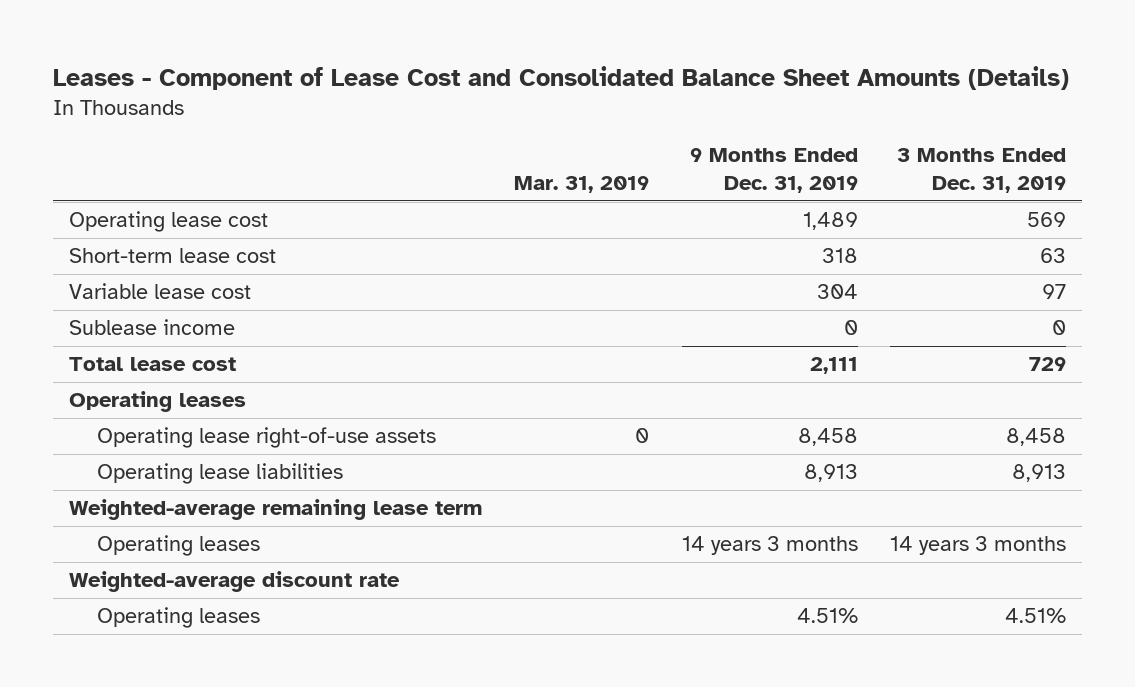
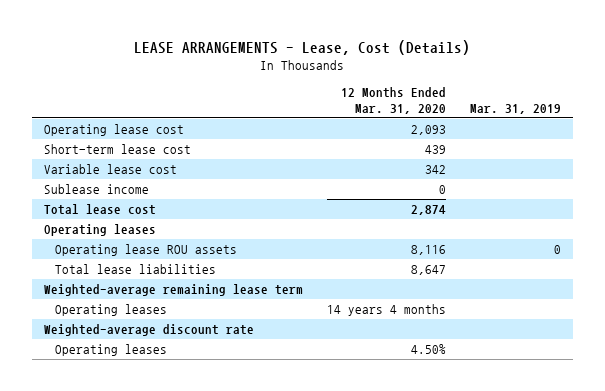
- Leases - Component of Lease Cost and Consolidated Balance Sheet Amounts (Details)
+ LEASE ARRANGEMENTS - Lease, Cost (Details)
- | Mar. 31, 2019 | 9 Months Ended Dec. 31, 2019 | 3 Months Ended Dec. 31, 2019
+ | 12 Months Ended Mar. 31, 2020 | Mar. 31, 2019
- Operating lease right-of-use assets | 0 | 8,458 | 8,458
- Operating lease liabilities | | 8,913 | 8,913
+ Operating lease ROU assets | 8,116 | 0
+ Total lease liabilities | 8,647 |

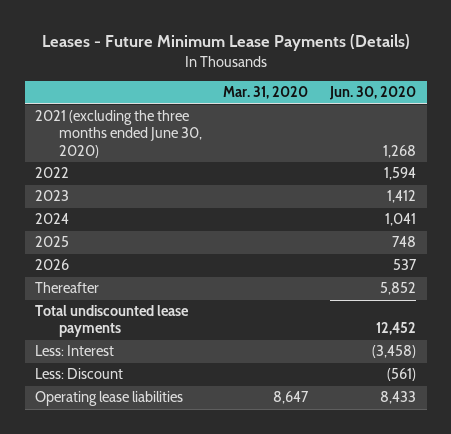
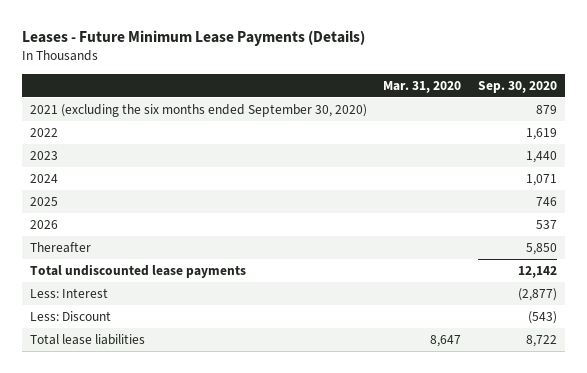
- | Mar. 31, 2020 | Jun. 30, 2020
+ | Mar. 31, 2020 | Sep. 30, 2020
- 2021 (excluding the three months ended June 30, 2020) | | 1,268
+ 2021 (excluding the six months ended September 30, 2020) | | 879
- Operating lease liabilities | 8,647 | 8,433
+ Total lease liabilities | 8,647 | 8,722

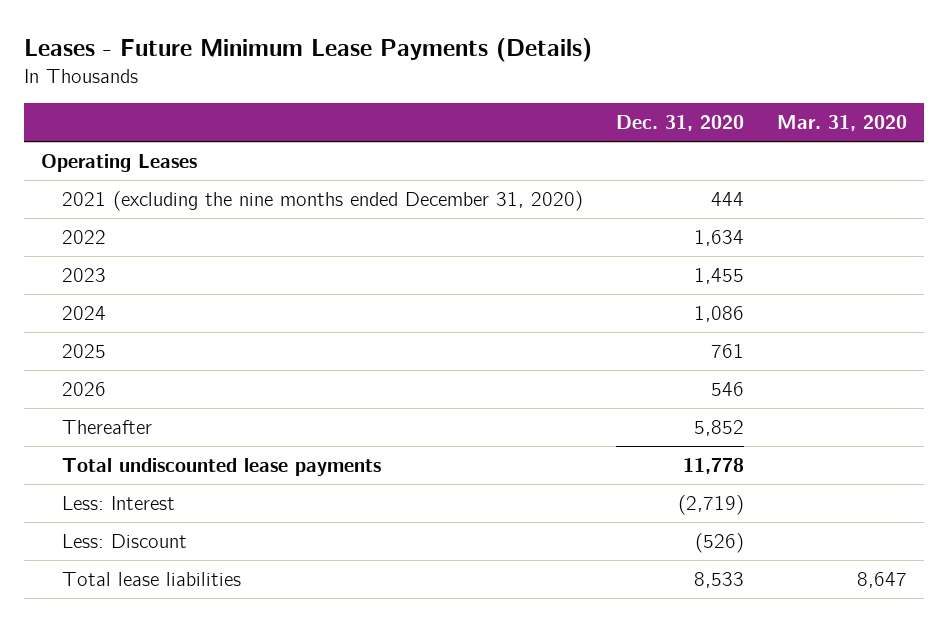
- | Mar. 31, 2020 | Sep. 30, 2020
+ | Dec. 31, 2020 | Mar. 31, 2020
- 2021 (excluding the six months ended September 30, 2020) | | 879
+ Operating Leases
+ 2021 (excluding the nine months ended December 31, 2020) | 444 |

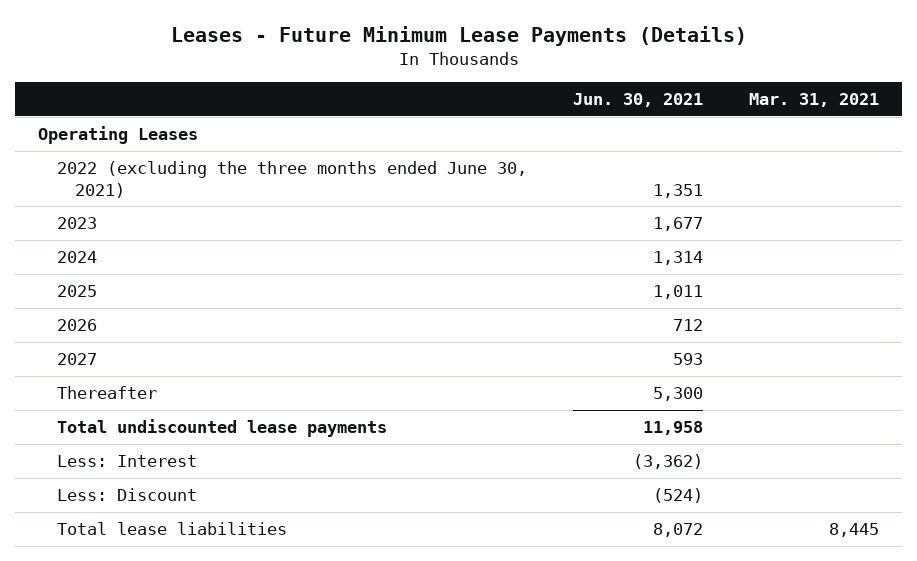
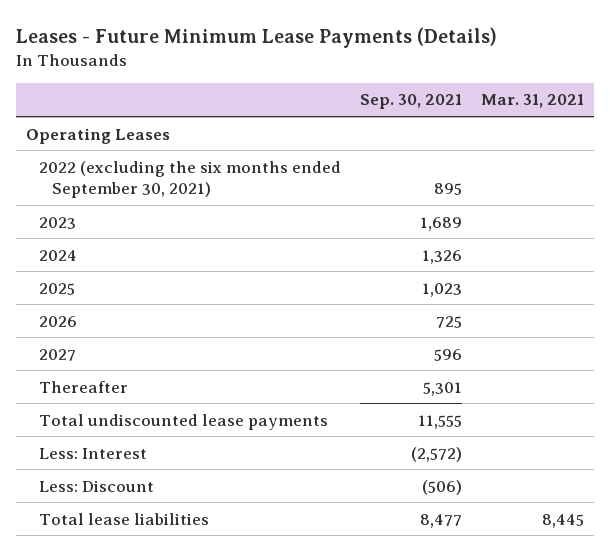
- | Jun. 30, 2021 | Mar. 31, 2021
+ | Sep. 30, 2021 | Mar. 31, 2021
- 2022 (excluding the three months ended June 30, 2021) | 1,351 |
+ 2022 (excluding the six months ended September 30, 2021) | 895 |

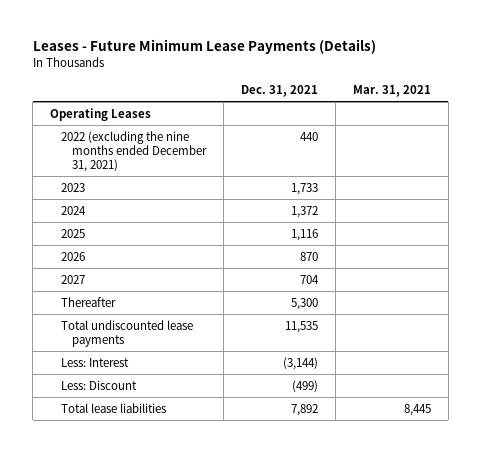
- | Sep. 30, 2021 | Mar. 31, 2021
+ | Dec. 31, 2021 | Mar. 31, 2021
- 2022 (excluding the six months ended September 30, 2021) | 895 |
+ 2022 (excluding the nine months ended December 31, 2021) | 440 |

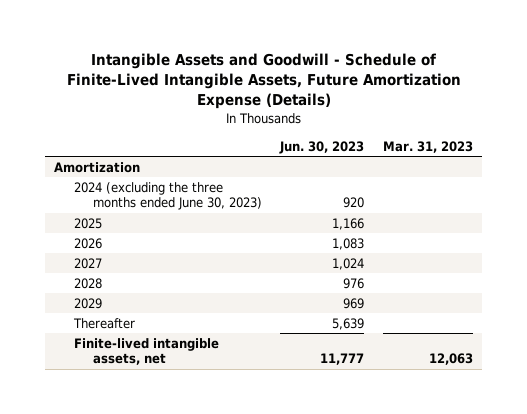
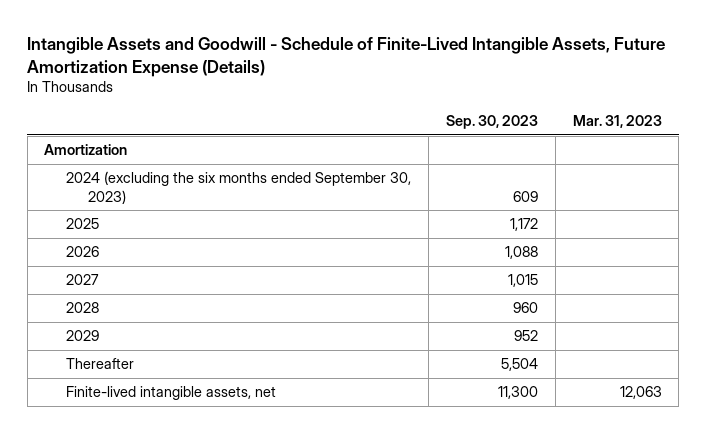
- | Jun. 30, 2023 | Mar. 31, 2023
+ | Sep. 30, 2023 | Mar. 31, 2023
- 2024 (excluding the three months ended June 30, 2023) | 920 |
+ 2024 (excluding the six months ended September 30, 2023) | 609 |

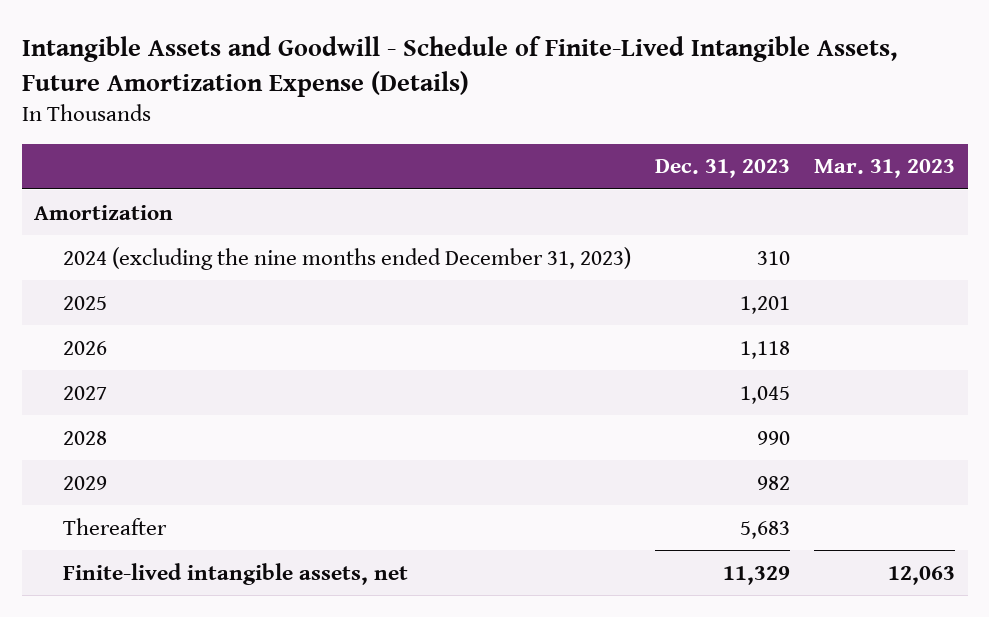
- | Sep. 30, 2023 | Mar. 31, 2023
+ | Dec. 31, 2023 | Mar. 31, 2023
- 2024 (excluding the six months ended September 30, 2023) | 609 |
+ 2024 (excluding the nine months ended December 31, 2023) | 310 |

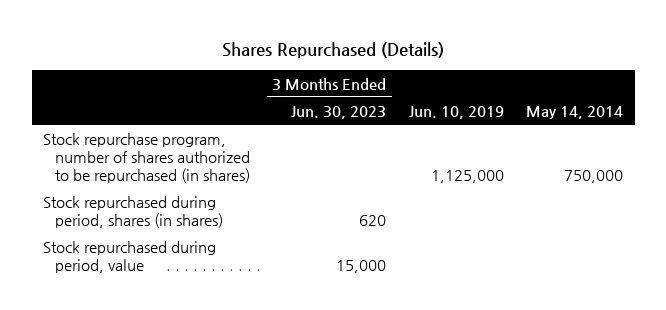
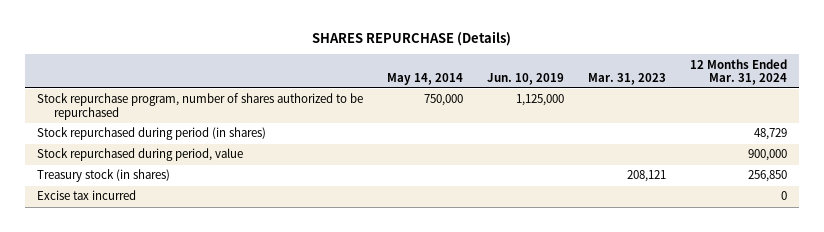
- Shares Repurchased (Details)
+ SHARES REPURCHASE (Details)
- | 3 Months Ended Jun. 30, 2023 | Jun. 10, 2019 | May 14, 2014
+ | May 14, 2014 | Jun. 10, 2019 | Mar. 31, 2023 | 12 Months Ended Mar. 31, 2024
- Stock repurchase program, number of shares authorized to be repurchased (in shares) | | 1,125,000 | 750,000
- Stock repurchased during period, shares (in shares) | 620 | |
+ Stock repurchase program, number of shares authorized to be repurchased | 750,000 | 1,125,000 | |
+ Stock repurchased during period (in shares) | | | | 48,729
+ Treasury stock (in shares) | | | 208,121 | 256,850
+ Excise tax incurred | | | | 0

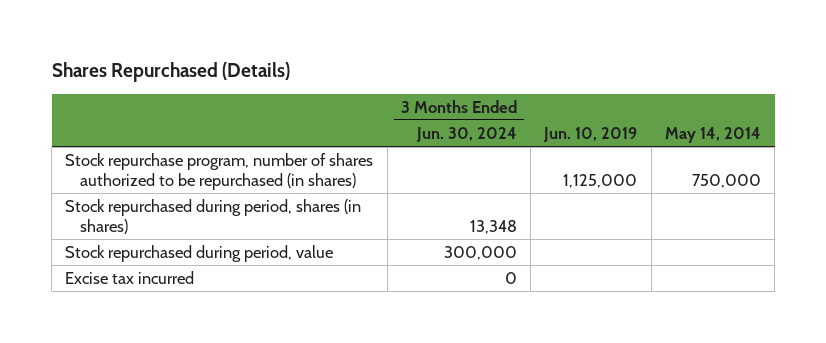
- SHARES REPURCHASE (Details)
+ Shares Repurchased (Details)
- | May 14, 2014 | Jun. 10, 2019 | Mar. 31, 2023 | 12 Months Ended Mar. 31, 2024
+ | 3 Months Ended Jun. 30, 2024 | Jun. 10, 2019 | May 14, 2014
- Stock repurchase program, number of shares authorized to be repurchased | 750,000 | 1,125,000 | |
- Stock repurchased during period (in shares) | | | | 48,729
+ Stock repurchase program, number of shares authorized to be repurchased (in shares) | | 1,125,000 | 750,000
+ Stock repurchased during period, shares (in shares) | 13,348 | |
- Treasury stock (in shares) | | | 208,121 | 256,850

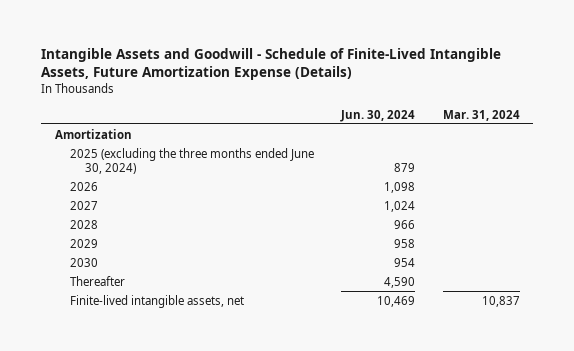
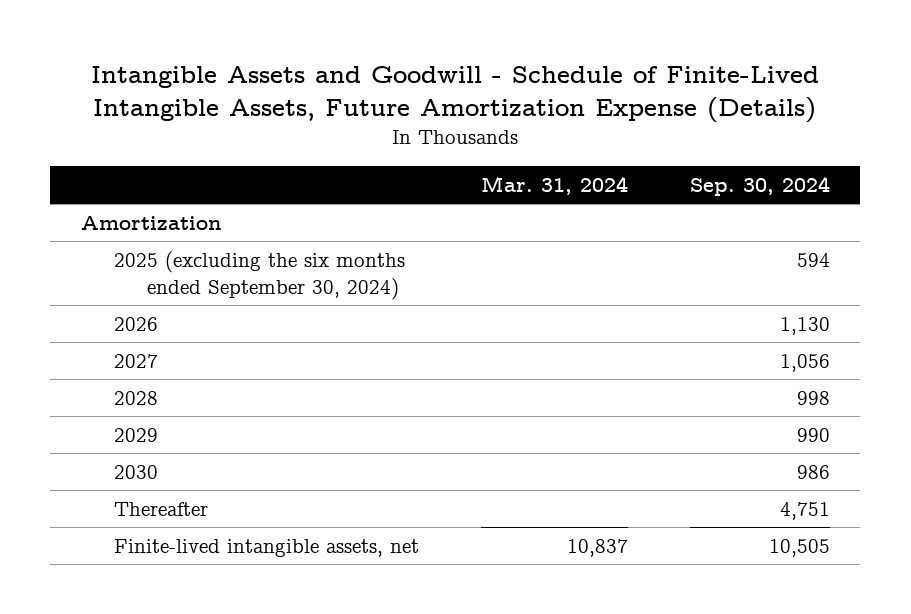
- | Jun. 30, 2024 | Mar. 31, 2024
+ | Mar. 31, 2024 | Sep. 30, 2024
- 2025 (excluding the three months ended June 30, 2024) | 879 |
+ 2025 (excluding the six months ended September 30, 2024) | | 594

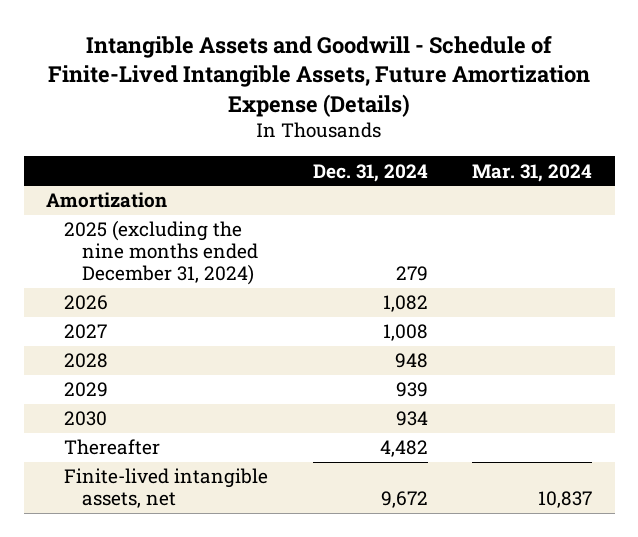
- | Mar. 31, 2024 | Sep. 30, 2024
+ | Dec. 31, 2024 | Mar. 31, 2024
- 2025 (excluding the six months ended September 30, 2024) | | 594
+ 2025 (excluding the nine months ended December 31, 2024) | 279 |

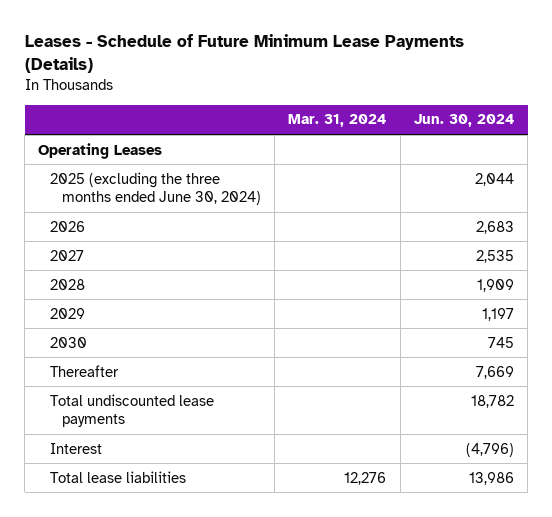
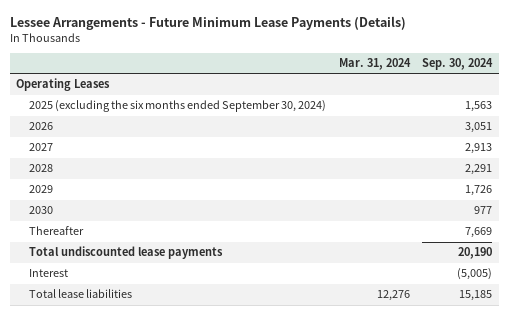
- Leases - Schedule of Future Minimum Lease Payments (Details)
+ Lessee Arrangements - Future Minimum Lease Payments (Details)
- | Mar. 31, 2024 | Jun. 30, 2024
+ | Mar. 31, 2024 | Sep. 30, 2024
- 2025 (excluding the three months ended June 30, 2024) | | 2,044
+ 2025 (excluding the six months ended September 30, 2024) | | 1,563

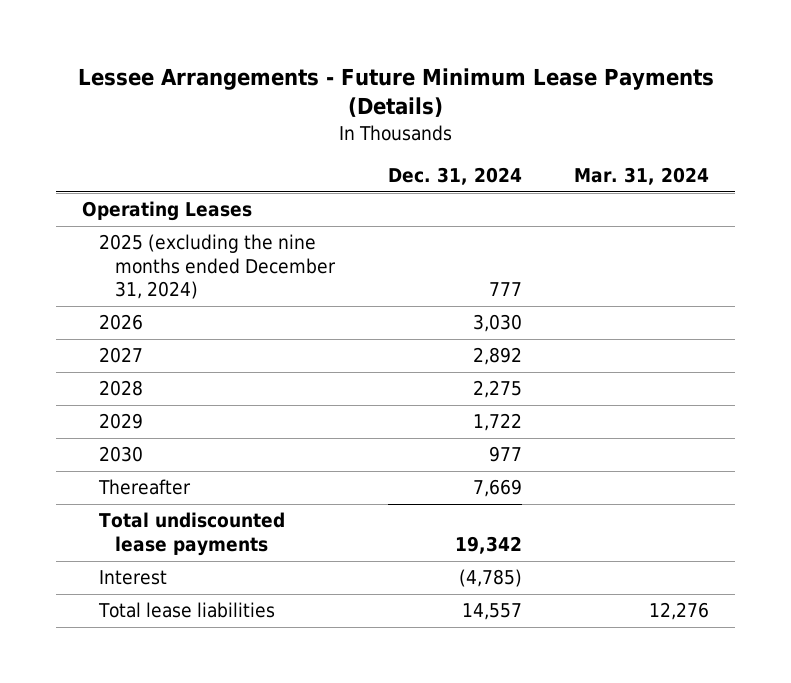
- | Mar. 31, 2024 | Sep. 30, 2024
+ | Dec. 31, 2024 | Mar. 31, 2024
- 2025 (excluding the six months ended September 30, 2024) | | 1,563
+ 2025 (excluding the nine months ended December 31, 2024) | 777 |

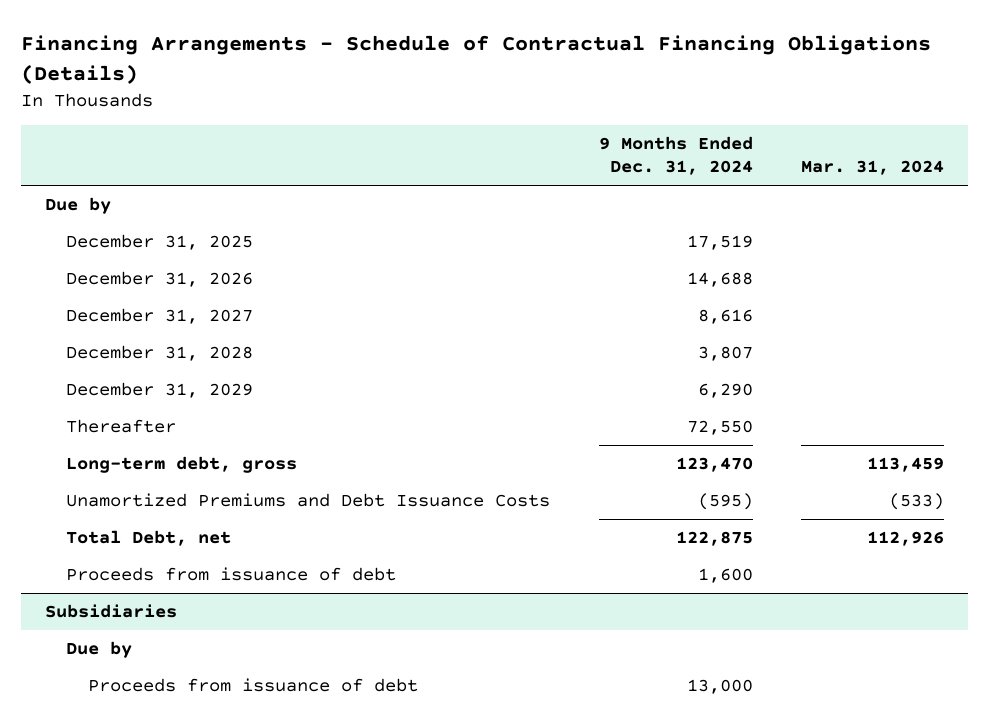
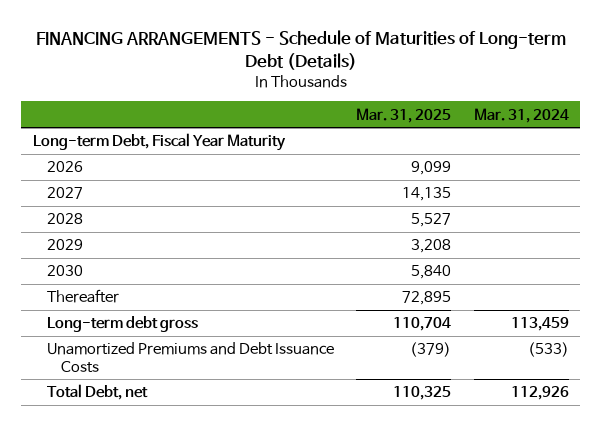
- Financing Arrangements - Schedule of Contractual Financing Obligations (Details)
+ FINANCING ARRANGEMENTS - Schedule of Maturities of Long-term Debt (Details)
- | 9 Months Ended Dec. 31, 2024 | Mar. 31, 2024
+ | Mar. 31, 2025 | Mar. 31, 2024
- Due by
- December 31, 2025 | 17,519 |
- December 31, 2026 | 14,688 |
- December 31, 2027 | 8,616 |
- December 31, 2028 | 3,807 |
- December 31, 2029 | 6,290 |
+ Long-term Debt, Fiscal Year Maturity
+ 2026 | 9,099 |
+ 2027 | 14,135 |
+ 2028 | 5,527 |
+ 2029 | 3,208 |
+ 2030 | 5,840 |
- Long-term debt, gross | 123,470 | 113,459
+ Long-term debt gross | 110,704 | 113,459
- Proceeds from issuance of debt | 1,600 |
- Subsidiaries
- Due by
- Proceeds from issuance of debt | 13,000 |

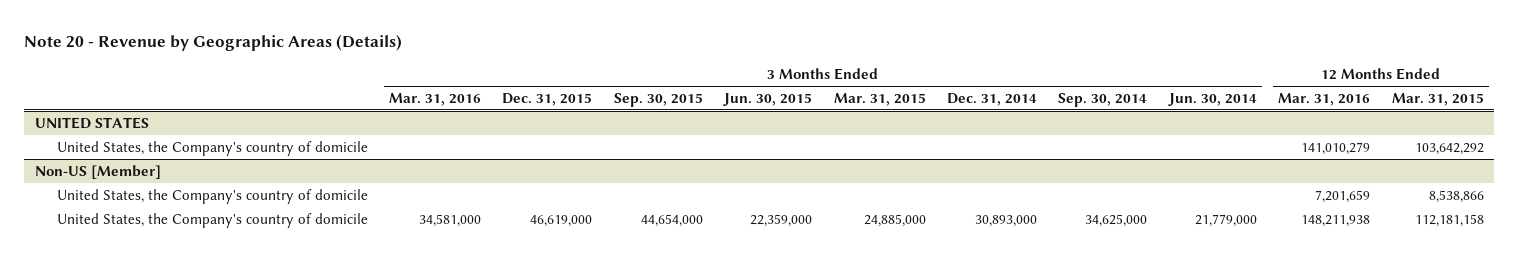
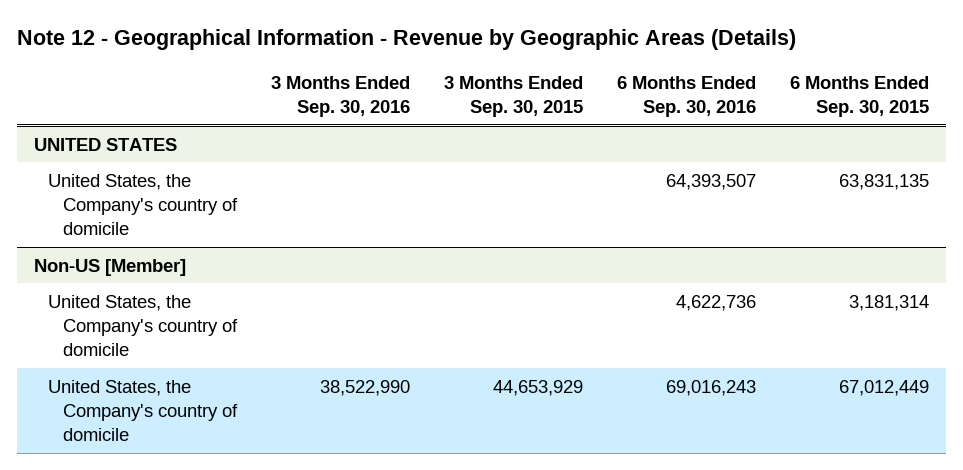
- Note 20 - Revenue by Geographic Areas (Details)
+ Note 12 - Geographical Information - Revenue by Geographic Areas (Details)
- | 3 Months Ended Mar. 31, 2016 | 3 Months Ended Dec. 31, 2015 | 3 Months Ended Sep. 30, 2015 | 3 Months Ended Jun. 30, 2015 | 3 Months Ended Mar. 31, 2015 | 3 Months Ended Dec. 31, 2014 | 3 Months Ended Sep. 30, 2014 | 3 Months Ended Jun. 30, 2014 | 12 Months Ended Mar. 31, 2016 | 12 Months Ended Mar. 31, 2015
+ | 3 Months Ended Sep. 30, 2016 | 3 Months Ended Sep. 30, 2015 | 6 Months Ended Sep. 30, 2016 | 6 Months Ended Sep. 30, 2015
@ Non-US [Member]
- United States, the Company's country of domicile | 34,581,000 | 46,619,000 | 44,654,000 | 22,359,000 | 24,885,000 | 30,893,000 | 34,625,000 | 21,779,000 | 148,211,938 | 112,181,158
+ United States, the Company's country of domicile | 38,522,990 | 44,653,929 | 69,016,243 | 67,012,449

